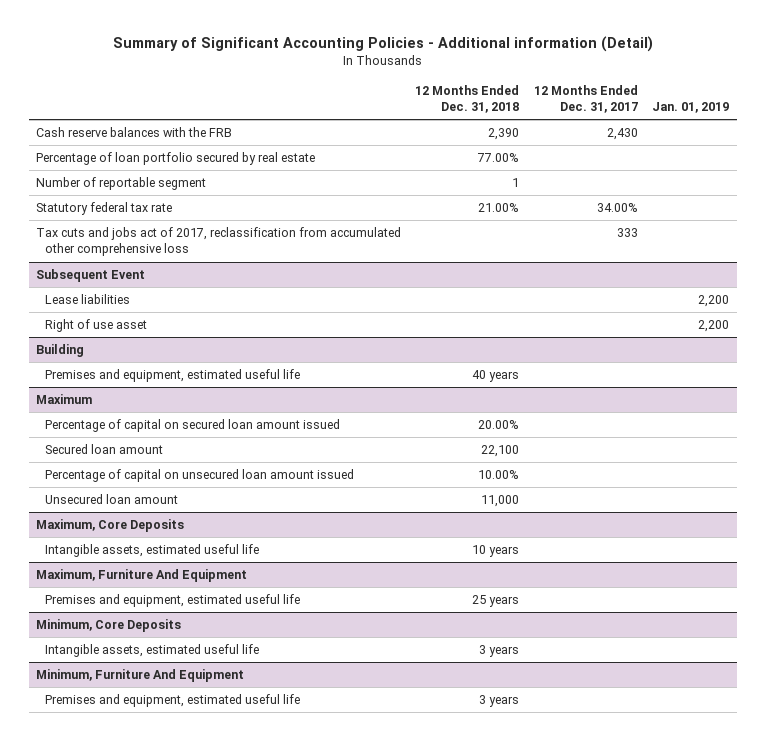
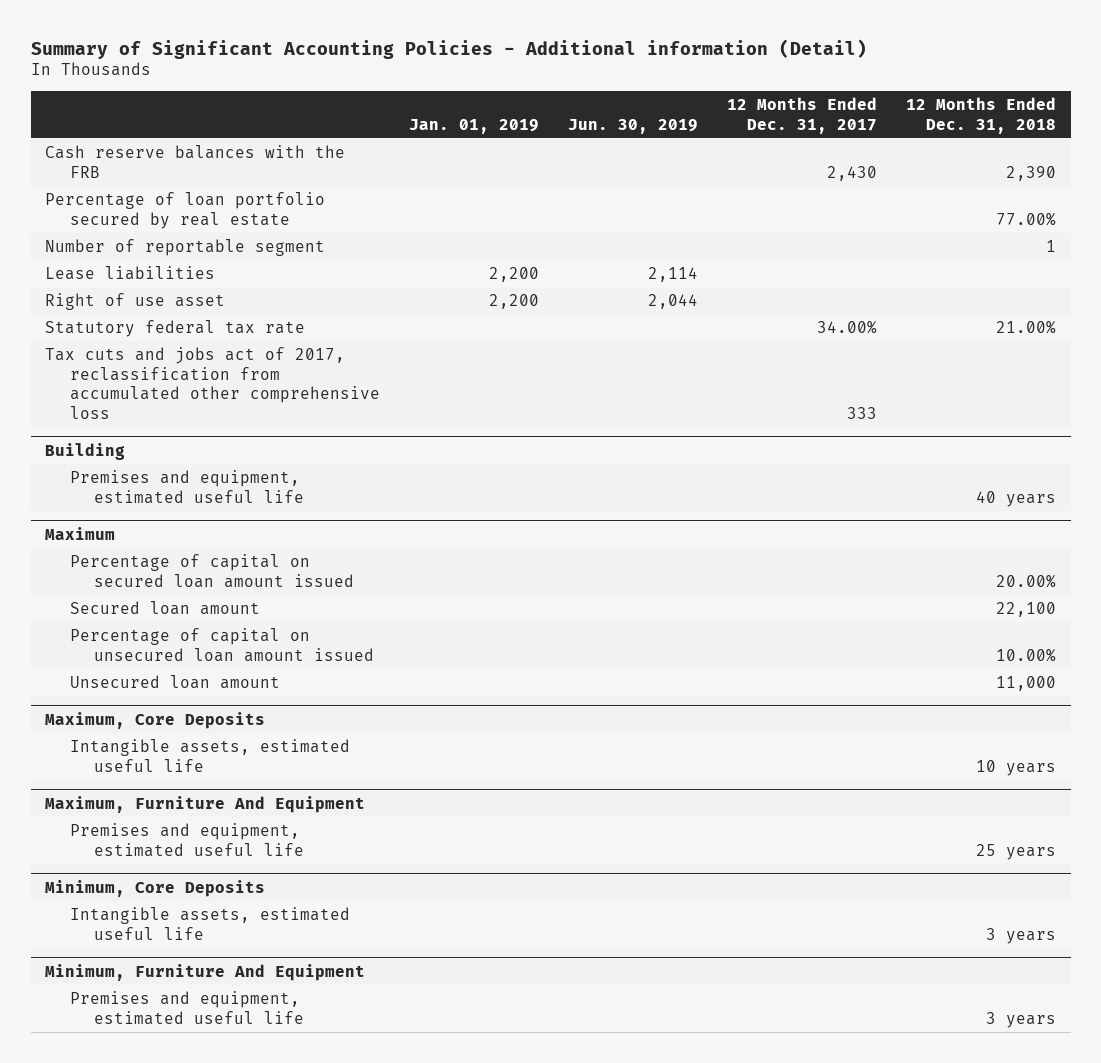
- | 12 Months Ended Dec. 31, 2018 | 12 Months Ended Dec. 31, 2017 | Jan. 01, 2019
+ | Jan. 01, 2019 | Jun. 30, 2019 | 12 Months Ended Dec. 31, 2017 | 12 Months Ended Dec. 31, 2018
- Subsequent Event
moved down: Statutory federal tax rate | | | 34.00% | 21.00%
moved down: Tax cuts and jobs act of 2017, reclassification from accumulated other comprehensive loss | | | 333 |

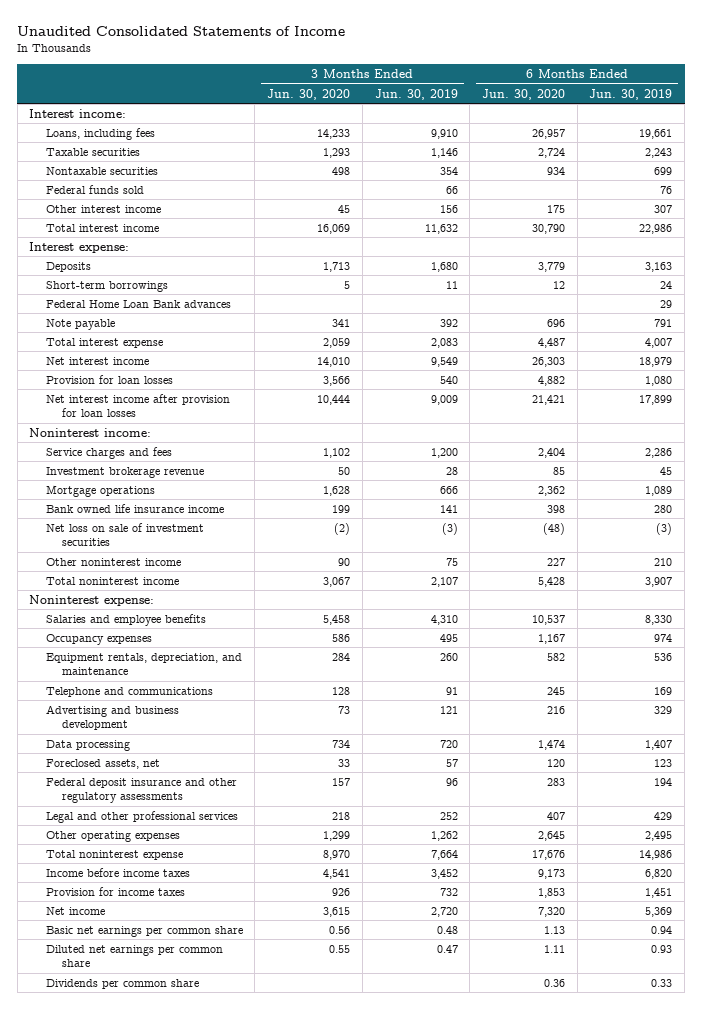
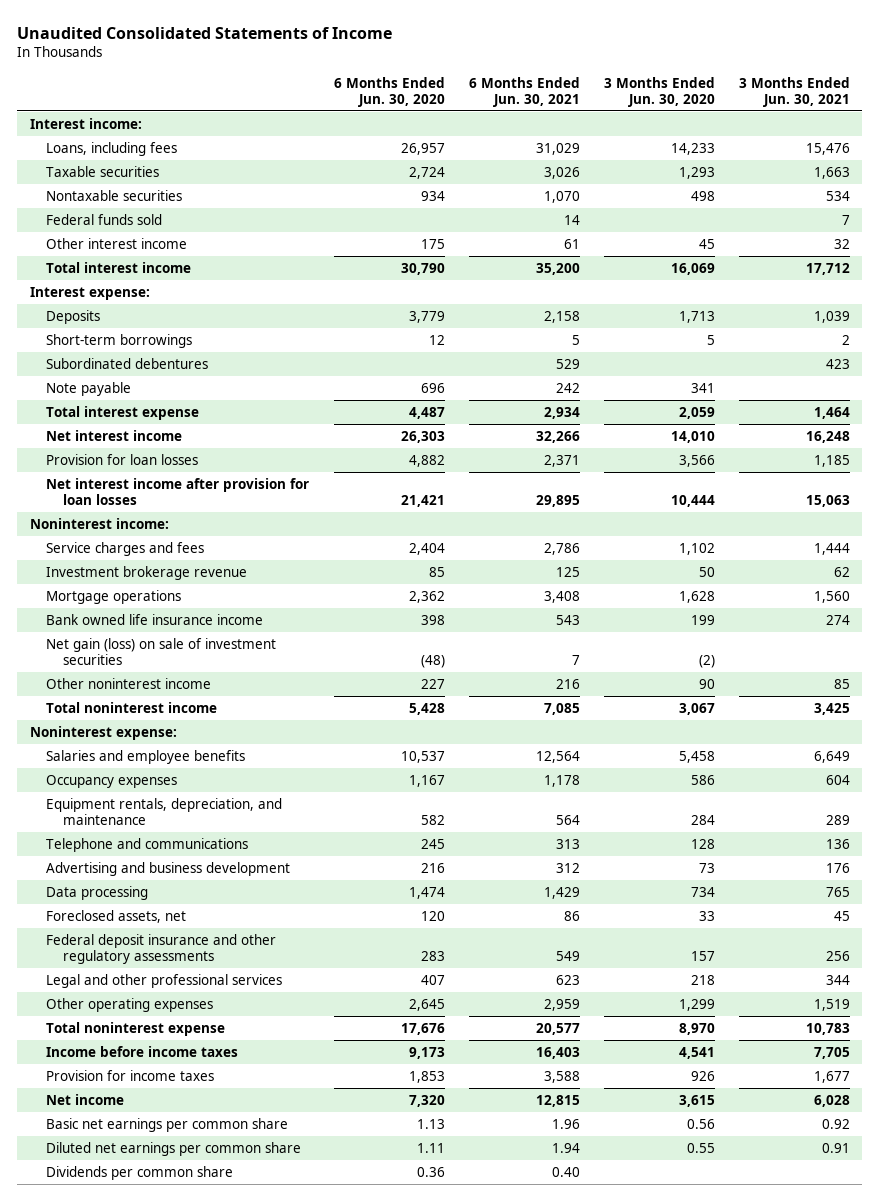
- | 3 Months Ended Jun. 30, 2020 | 3 Months Ended Jun. 30, 2019 | 6 Months Ended Jun. 30, 2020 | 6 Months Ended Jun. 30, 2019
+ | 6 Months Ended Jun. 30, 2020 | 6 Months Ended Jun. 30, 2021 | 3 Months Ended Jun. 30, 2020 | 3 Months Ended Jun. 30, 2021
- Federal Home Loan Bank advances | | | | 29
+ Subordinated debentures | | 529 | | 423
- Net loss on sale of investment securities | (2) | (3) | (48) | (3)
+ Net gain (loss) on sale of investment securities | (48) | 7 | (2) |

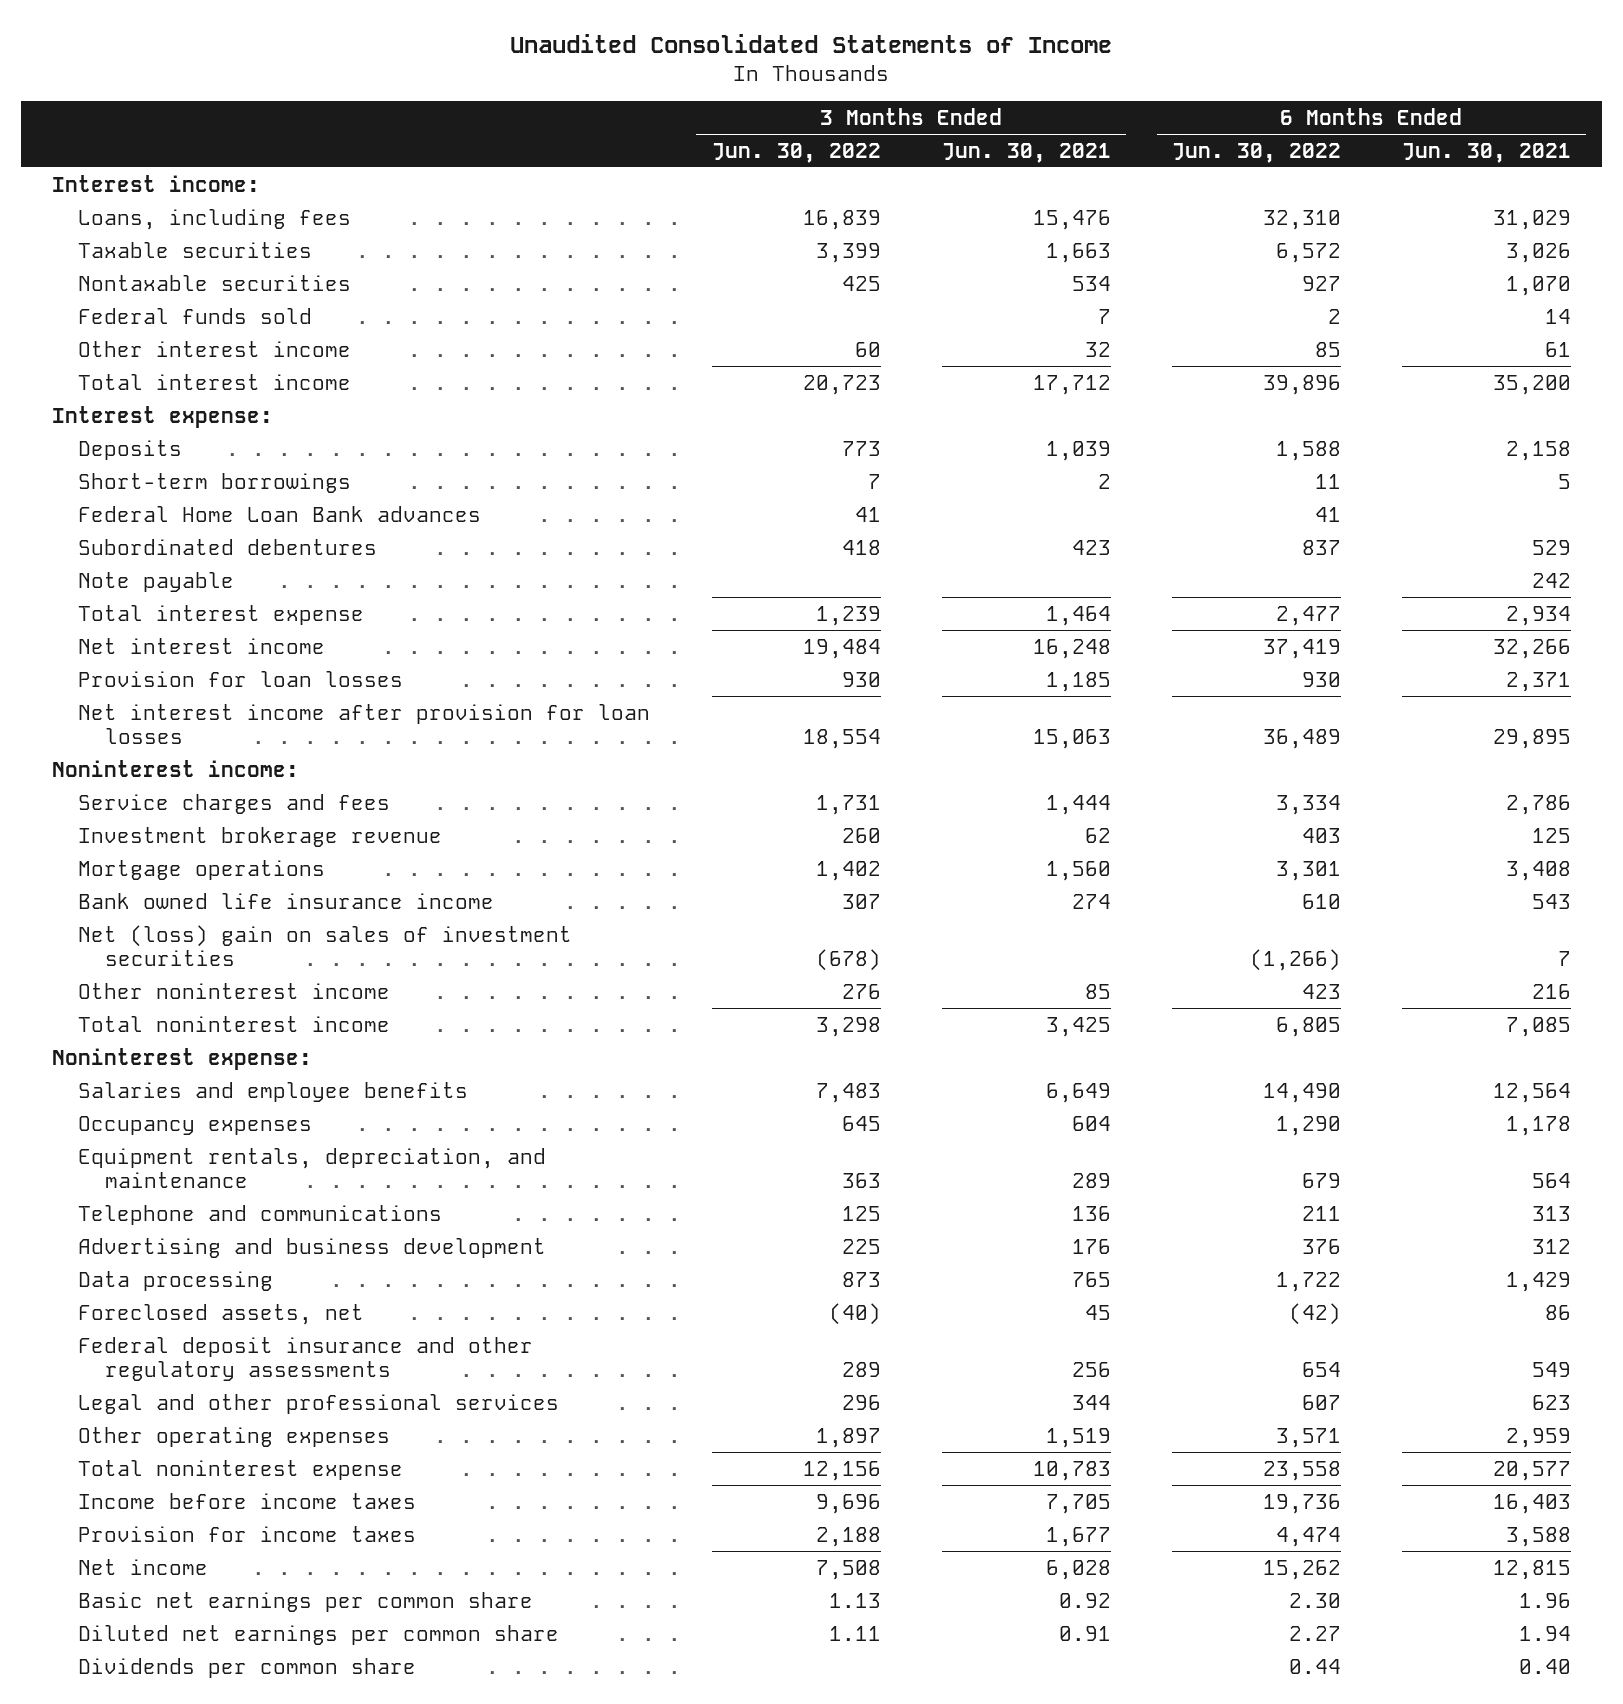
- | 6 Months Ended Jun. 30, 2020 | 6 Months Ended Jun. 30, 2021 | 3 Months Ended Jun. 30, 2020 | 3 Months Ended Jun. 30, 2021
+ | 3 Months Ended Jun. 30, 2022 | 3 Months Ended Jun. 30, 2021 | 6 Months Ended Jun. 30, 2022 | 6 Months Ended Jun. 30, 2021
+ Federal Home Loan Bank advances | 41 | | 41 |
- Net gain (loss) on sale of investment securities | (48) | 7 | (2) |
+ Net (loss) gain on sales of investment securities | (678) | | (1,266) | 7

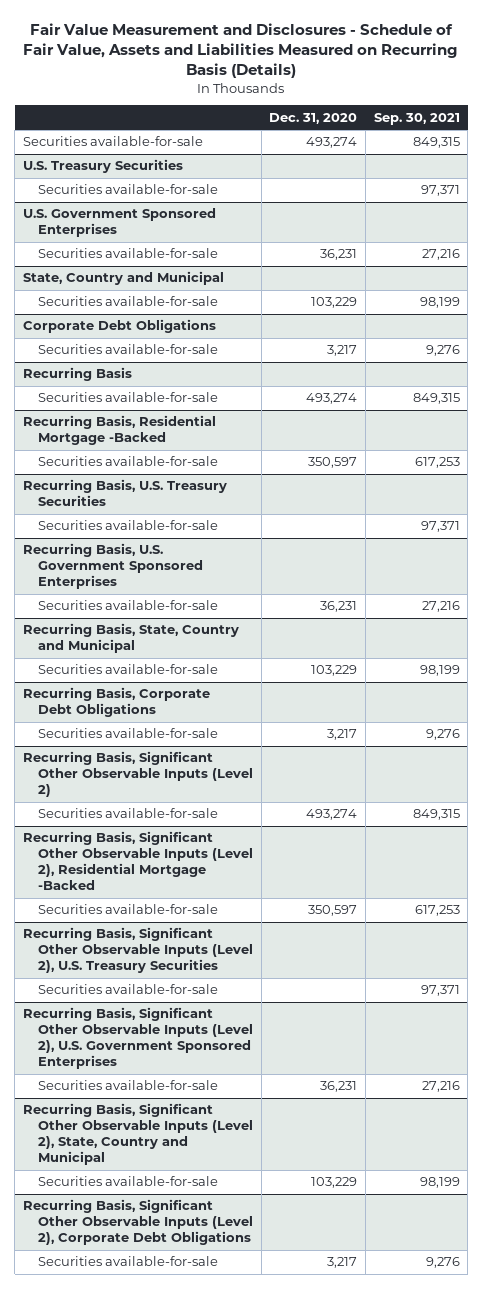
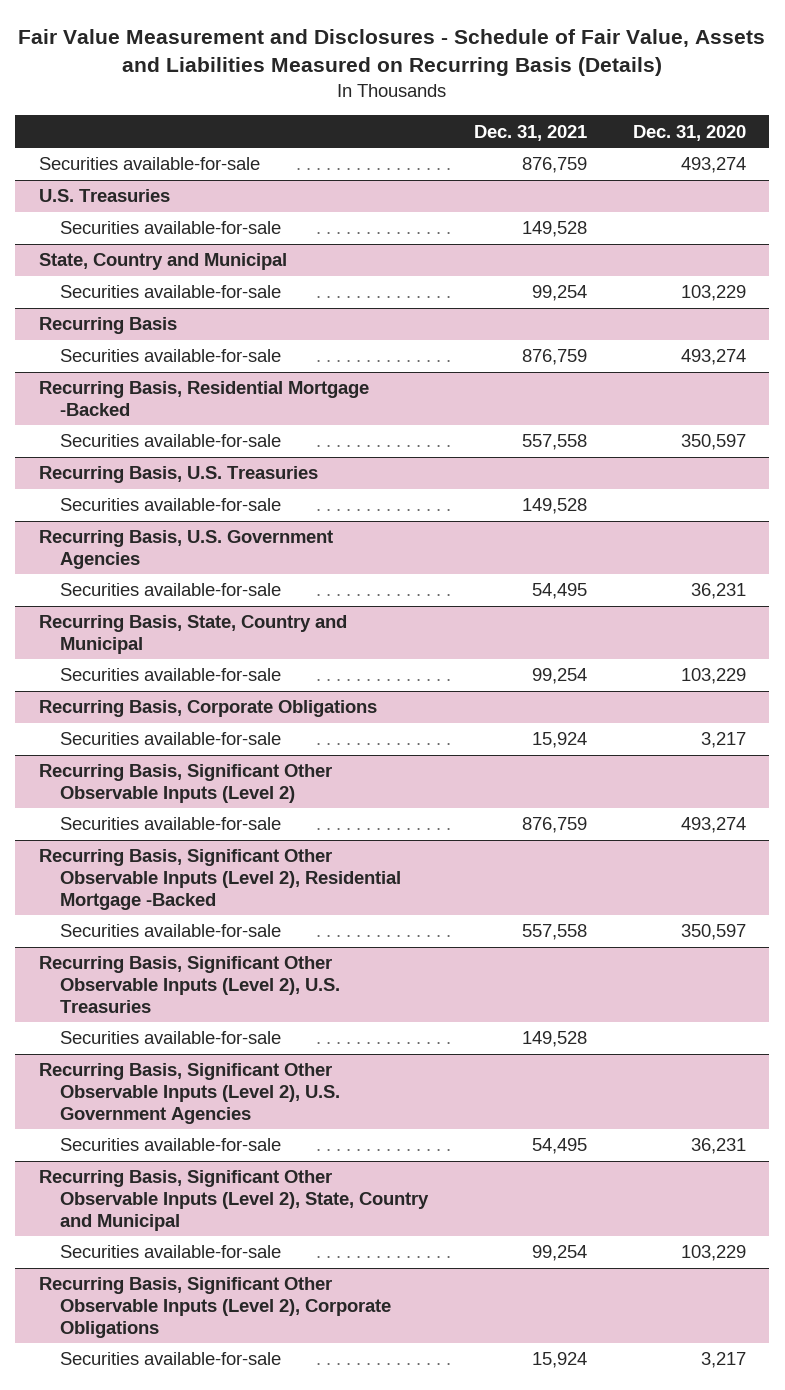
- | Dec. 31, 2020 | Sep. 30, 2021
+ | Dec. 31, 2021 | Dec. 31, 2020
- U.S. Treasury Securities
+ U.S. Treasuries
- U.S. Government Sponsored Enterprises
- Securities available-for-sale | 36,231 | 27,216
- Corporate Debt Obligations
- Securities available-for-sale | 3,217 | 9,276
- Recurring Basis, U.S. Treasury Securities
+ Recurring Basis, U.S. Treasuries
- Recurring Basis, U.S. Government Sponsored Enterprises
+ Recurring Basis, U.S. Government Agencies
- Recurring Basis, Corporate Debt Obligations
+ Recurring Basis, Corporate Obligations
- Recurring Basis, Significant Other Observable Inputs (Level 2), U.S. Treasury Securities
+ Recurring Basis, Significant Other Observable Inputs (Level 2), U.S. Treasuries
- Recurring Basis, Significant Other Observable Inputs (Level 2), U.S. Government Sponsored Enterprises
+ Recurring Basis, Significant Other Observable Inputs (Level 2), U.S. Government Agencies
- Recurring Basis, Significant Other Observable Inputs (Level 2), Corporate Debt Obligations
+ Recurring Basis, Significant Other Observable Inputs (Level 2), Corporate Obligations

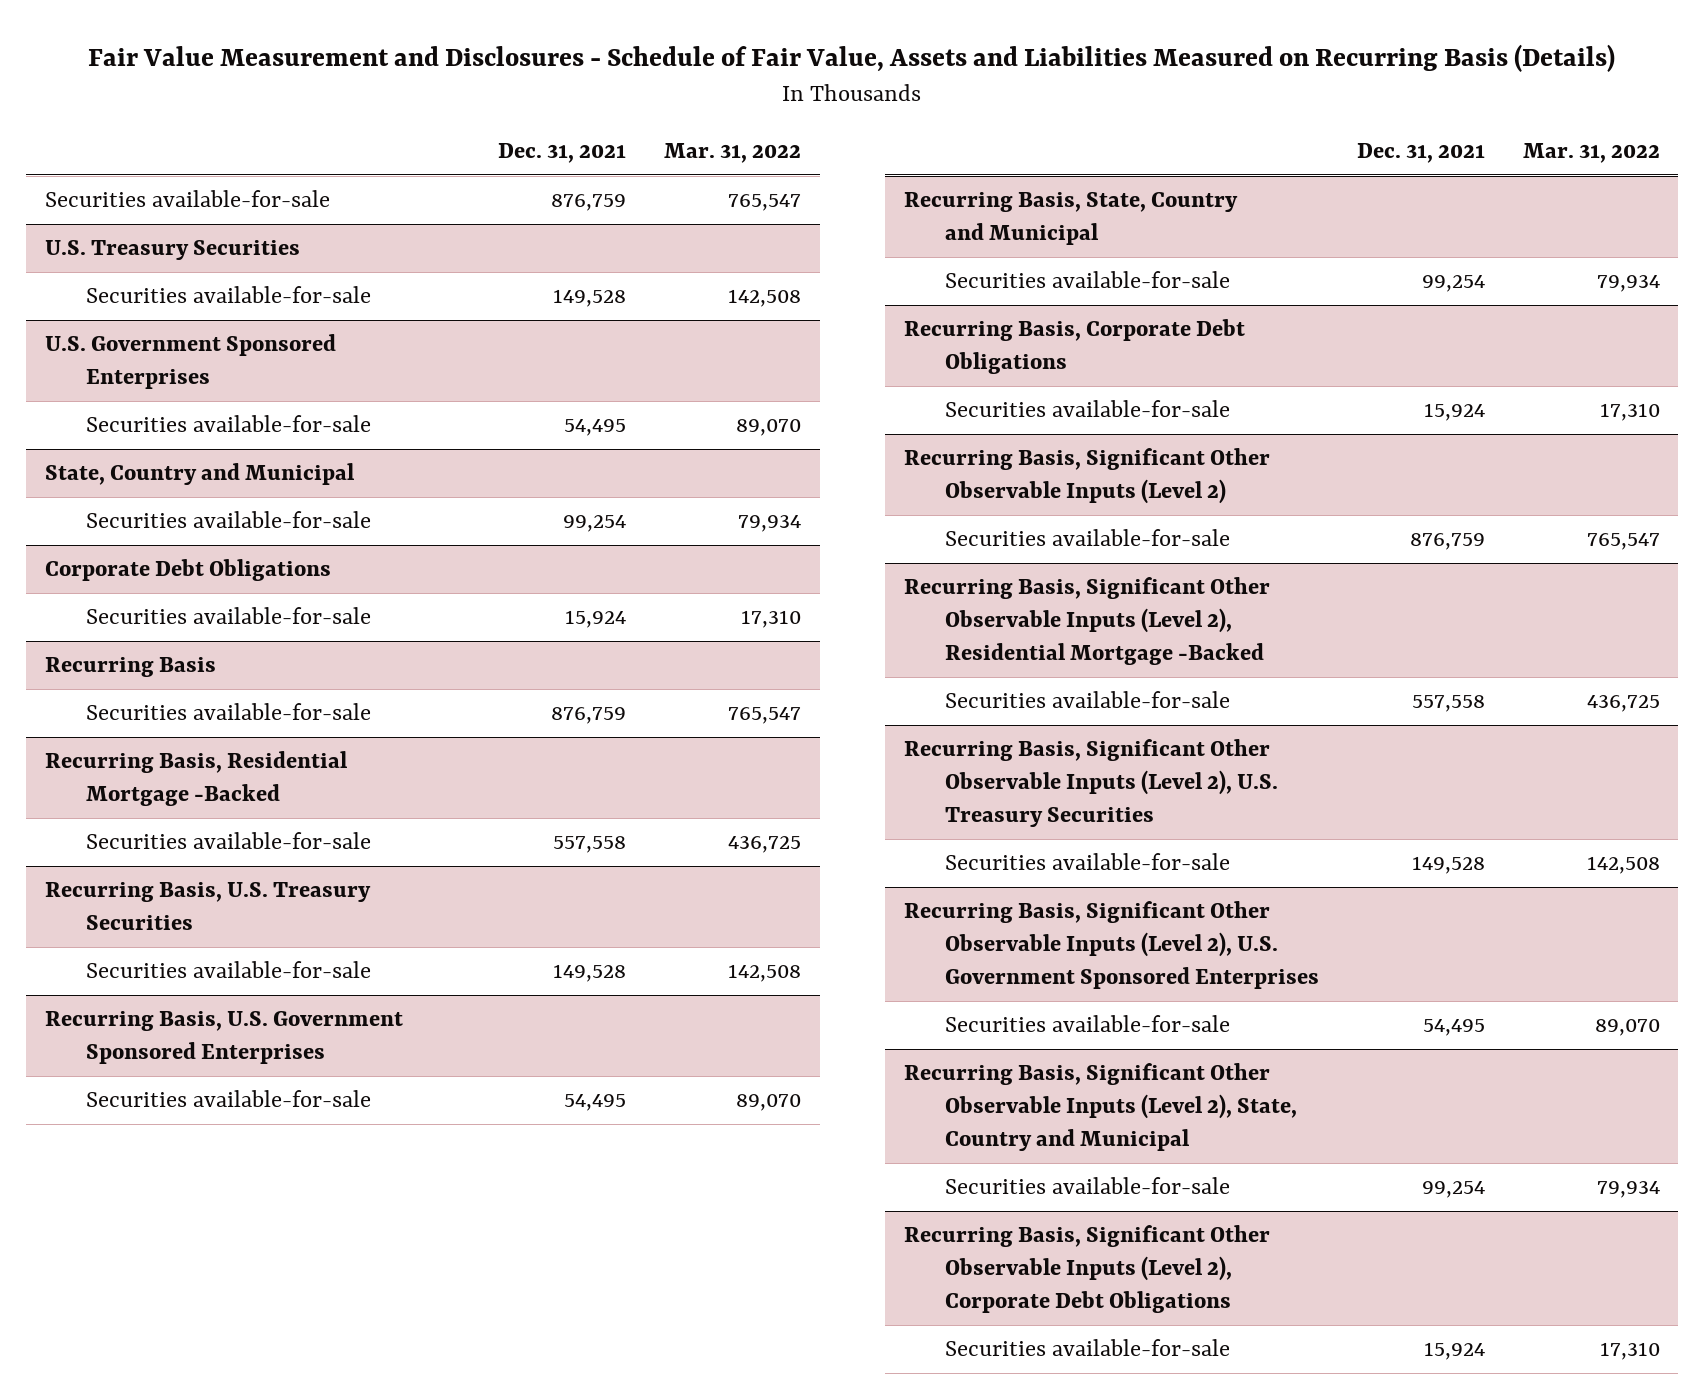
- | Dec. 31, 2021 | Dec. 31, 2020
+ | Dec. 31, 2021 | Mar. 31, 2022
- U.S. Treasuries
+ U.S. Treasury Securities
+ U.S. Government Sponsored Enterprises
+ Securities available-for-sale | 54,495 | 89,070
+ Corporate Debt Obligations
+ Securities available-for-sale | 15,924 | 17,310
- Recurring Basis, U.S. Treasuries
+ Recurring Basis, U.S. Treasury Securities
- Recurring Basis, U.S. Government Agencies
+ Recurring Basis, U.S. Government Sponsored Enterprises
- Recurring Basis, Corporate Obligations
+ Recurring Basis, Corporate Debt Obligations
- Recurring Basis, Significant Other Observable Inputs (Level 2), U.S. Treasuries
+ Recurring Basis, Significant Other Observable Inputs (Level 2), U.S. Treasury Securities
- Recurring Basis, Significant Other Observable Inputs (Level 2), U.S. Government Agencies
+ Recurring Basis, Significant Other Observable Inputs (Level 2), U.S. Government Sponsored Enterprises
- Recurring Basis, Significant Other Observable Inputs (Level 2), Corporate Obligations
+ Recurring Basis, Significant Other Observable Inputs (Level 2), Corporate Debt Obligations

